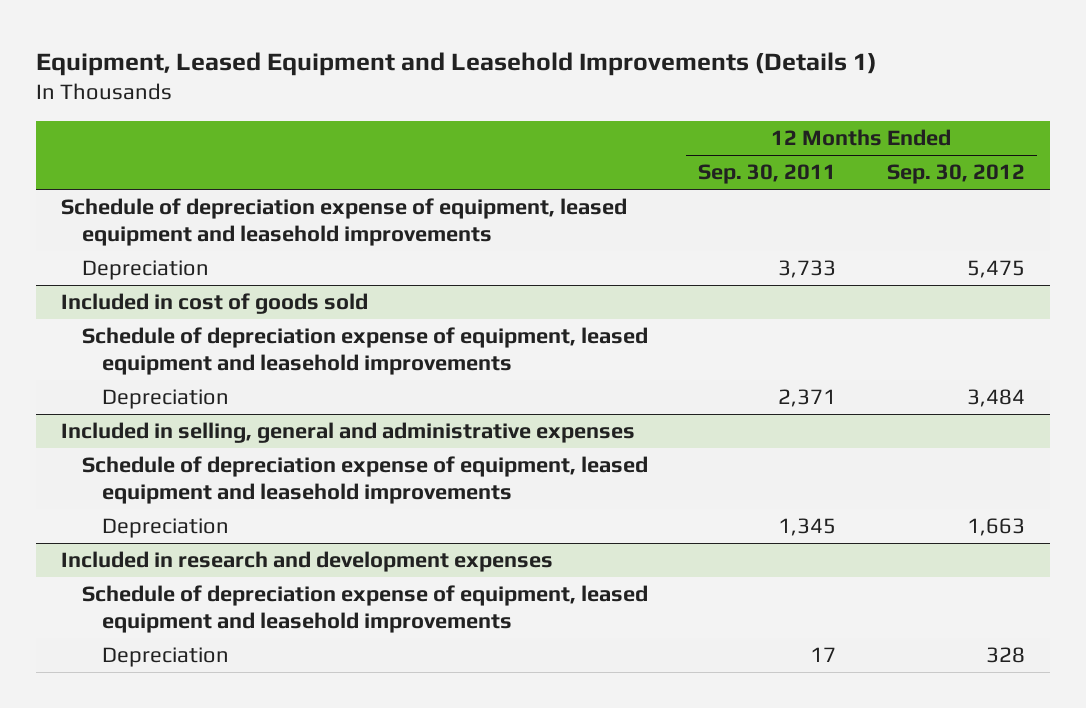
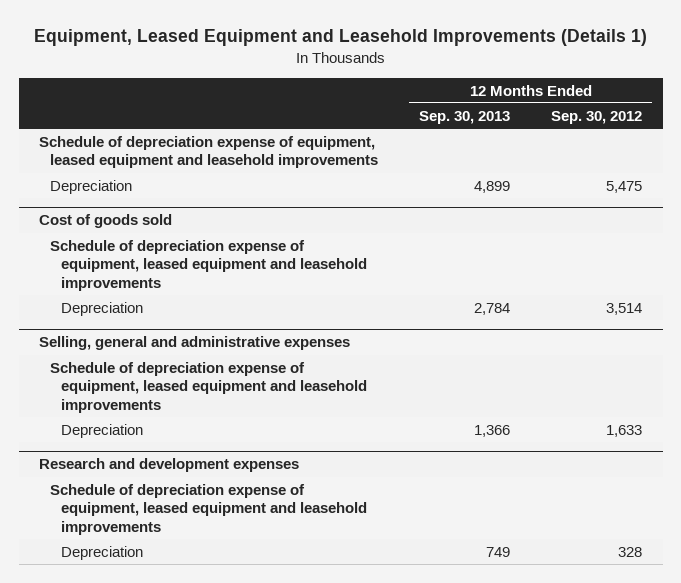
- | 12 Months Ended Sep. 30, 2011 | 12 Months Ended Sep. 30, 2012
+ | 12 Months Ended Sep. 30, 2013 | 12 Months Ended Sep. 30, 2012
- Included in cost of goods sold
+ Cost of goods sold
- Depreciation | 2,371 | 3,484
- Included in selling, general and administrative expenses
+ Depreciation | 2,784 | 3,514
+ Selling, general and administrative expenses
- Depreciation | 1,345 | 1,663
- Included in research and development expenses
+ Depreciation | 1,366 | 1,633
+ Research and development expenses

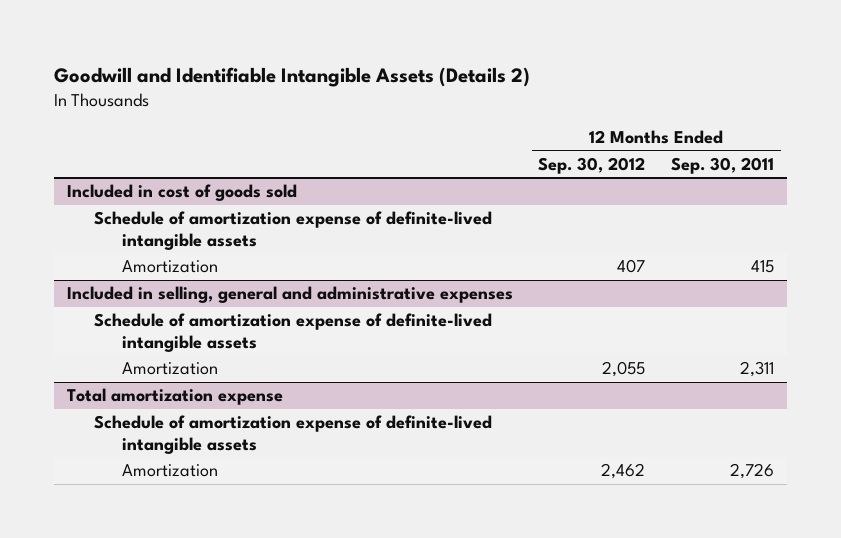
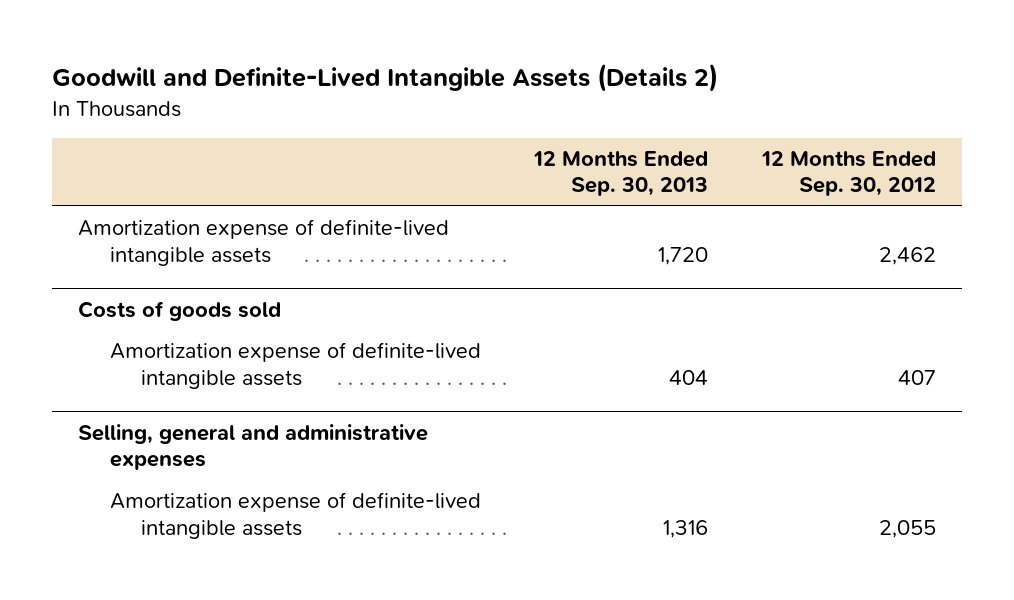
- Goodwill and Identifiable Intangible Assets (Details 2)
+ Goodwill and Definite-Lived Intangible Assets (Details 2)
- | 12 Months Ended Sep. 30, 2012 | 12 Months Ended Sep. 30, 2011
+ | 12 Months Ended Sep. 30, 2013 | 12 Months Ended Sep. 30, 2012
- Included in cost of goods sold
- Schedule of amortization expense of definite-lived intangible assets
- Amortization | 407 | 415
- Included in selling, general and administrative expenses
- Schedule of amortization expense of definite-lived intangible assets
- Amortization | 2,055 | 2,311
- Total amortization expense
- Schedule of amortization expense of definite-lived intangible assets
- Amortization | 2,462 | 2,726
+ Amortization expense of definite-lived intangible assets | 1,720 | 2,462
+ Costs of goods sold
+ Amortization expense of definite-lived intangible assets | 404 | 407
+ Selling, general and administrative expenses
+ Amortization expense of definite-lived intangible assets | 1,316 | 2,055

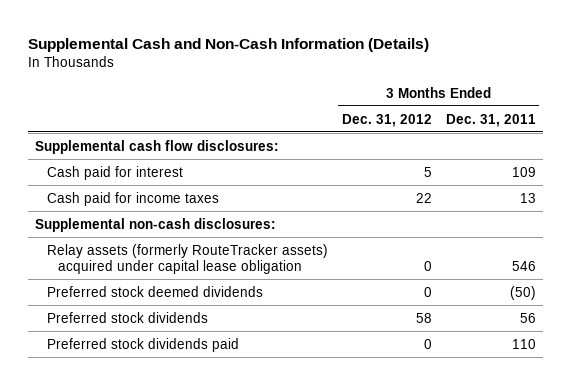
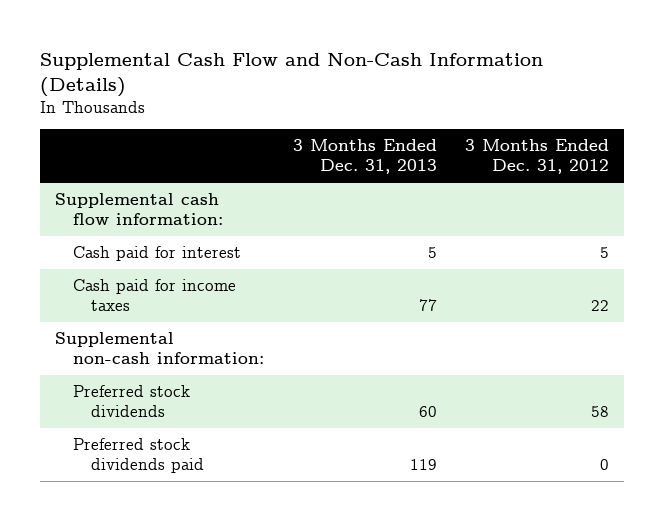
- Supplemental Cash and Non-Cash Information (Details)
+ Supplemental Cash Flow and Non-Cash Information (Details)
- | 3 Months Ended Dec. 31, 2012 | 3 Months Ended Dec. 31, 2011
+ | 3 Months Ended Dec. 31, 2013 | 3 Months Ended Dec. 31, 2012
- Supplemental cash flow disclosures:
+ Supplemental cash flow information:
- Supplemental non-cash disclosures:
- Relay assets (formerly RouteTracker assets) acquired under capital lease obligation | 0 | 546
- Preferred stock deemed dividends | 0 | (50)
+ Supplemental non-cash information:

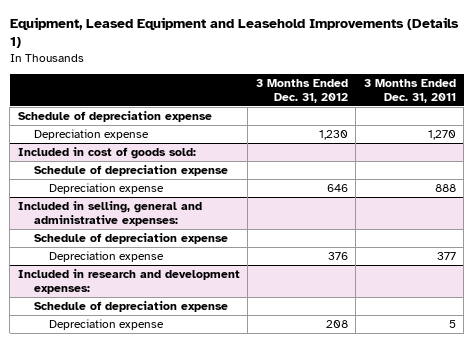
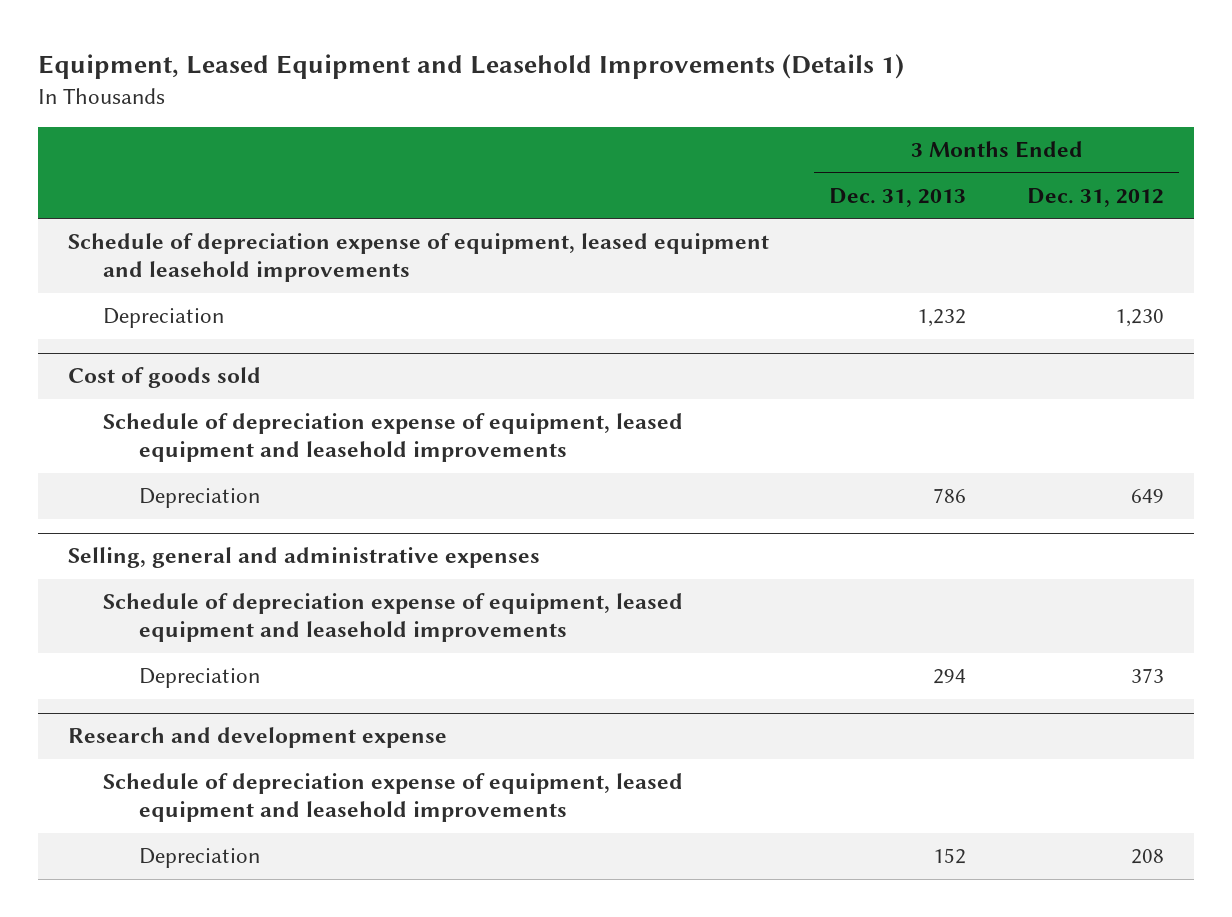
- | 3 Months Ended Dec. 31, 2012 | 3 Months Ended Dec. 31, 2011
+ | 3 Months Ended Dec. 31, 2013 | 3 Months Ended Dec. 31, 2012
- Schedule of depreciation expense
- Depreciation expense | 1,230 | 1,270
- Included in cost of goods sold:
- Schedule of depreciation expense
- Depreciation expense | 646 | 888
- Included in selling, general and administrative expenses:
- Schedule of depreciation expense
- Depreciation expense | 376 | 377
- Included in research and development expenses:
- Schedule of depreciation expense
- Depreciation expense | 208 | 5
+ Schedule of depreciation expense of equipment, leased equipment and leasehold improvements
+ Depreciation | 1,232 | 1,230
+ Cost of goods sold
+ Schedule of depreciation expense of equipment, leased equipment and leasehold improvements
+ Depreciation | 786 | 649
+ Selling, general and administrative expenses
+ Schedule of depreciation expense of equipment, leased equipment and leasehold improvements
+ Depreciation | 294 | 373
+ Research and development expense
+ Schedule of depreciation expense of equipment, leased equipment and leasehold improvements
+ Depreciation | 152 | 208

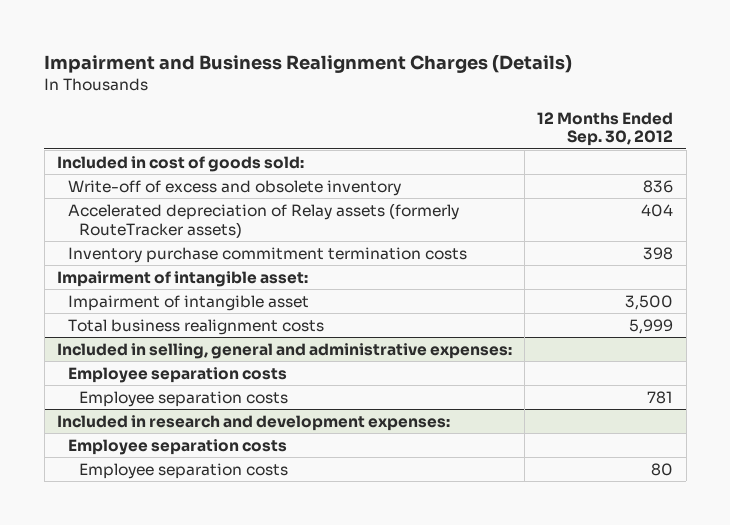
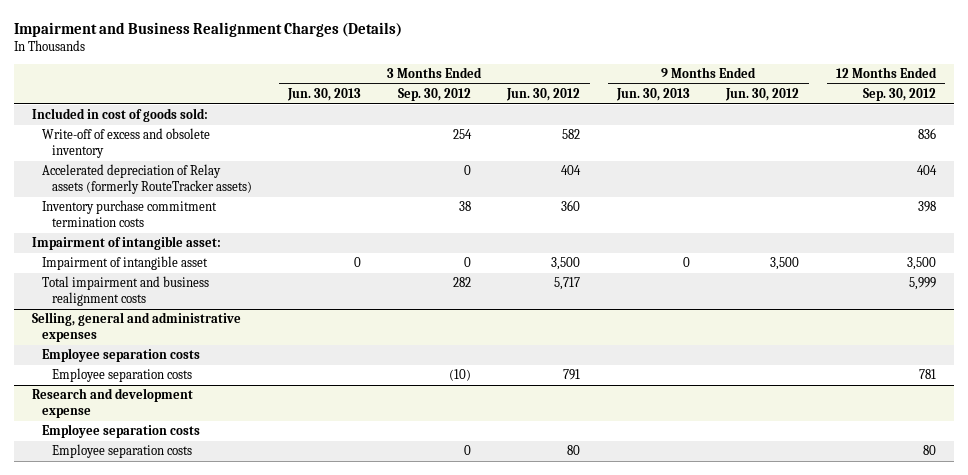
- | 12 Months Ended Sep. 30, 2012
+ | 3 Months Ended Jun. 30, 2013 | 3 Months Ended Sep. 30, 2012 | 3 Months Ended Jun. 30, 2012 | 9 Months Ended Jun. 30, 2013 | 9 Months Ended Jun. 30, 2012 | 12 Months Ended Sep. 30, 2012
- Total business realignment costs | 5,999
- Included in selling, general and administrative expenses:
+ Total impairment and business realignment costs | | 282 | 5,717 | | | 5,999
+ Selling, general and administrative expenses
- Included in research and development expenses:
+ Research and development expense

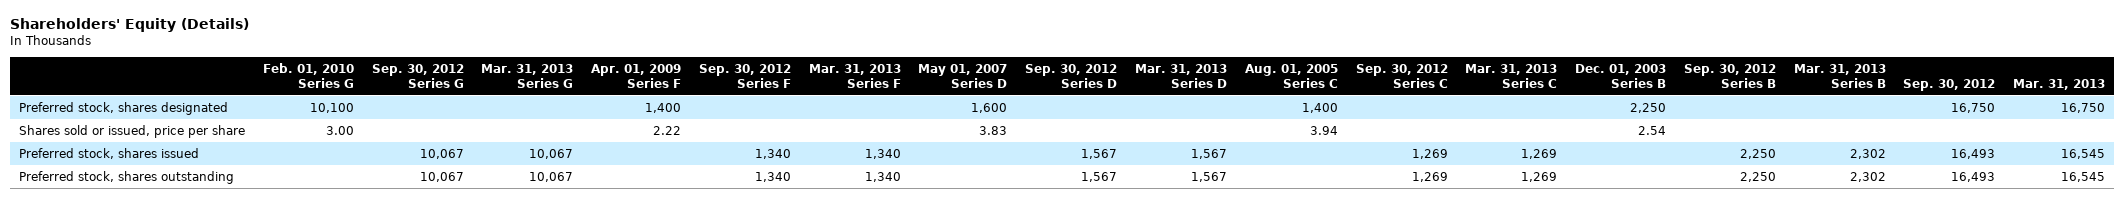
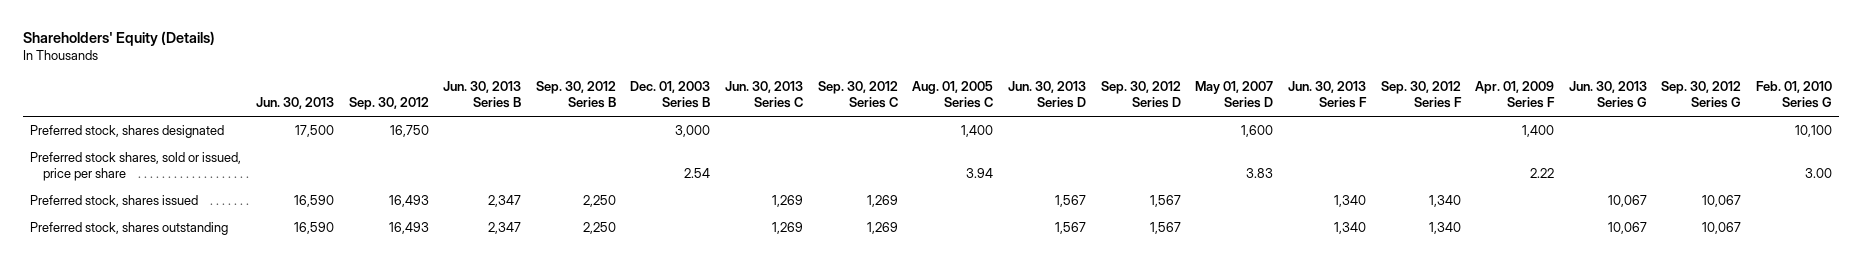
- | Feb. 01, 2010 Series G | Sep. 30, 2012 Series G | Mar. 31, 2013 Series G | Apr. 01, 2009 Series F | Sep. 30, 2012 Series F | Mar. 31, 2013 Series F | May 01, 2007 Series D | Sep. 30, 2012 Series D | Mar. 31, 2013 Series D | Aug. 01, 2005 Series C | Sep. 30, 2012 Series C | Mar. 31, 2013 Series C | Dec. 01, 2003 Series B | Sep. 30, 2012 Series B | Mar. 31, 2013 Series B | Sep. 30, 2012 | Mar. 31, 2013
+ | Jun. 30, 2013 | Sep. 30, 2012 | Jun. 30, 2013 Series B | Sep. 30, 2012 Series B | Dec. 01, 2003 Series B | Jun. 30, 2013 Series C | Sep. 30, 2012 Series C | Aug. 01, 2005 Series C | Jun. 30, 2013 Series D | Sep. 30, 2012 Series D | May 01, 2007 Series D | Jun. 30, 2013 Series F | Sep. 30, 2012 Series F | Apr. 01, 2009 Series F | Jun. 30, 2013 Series G | Sep. 30, 2012 Series G | Feb. 01, 2010 Series G
- Preferred stock, shares designated | 10,100 | | | 1,400 | | | 1,600 | | | 1,400 | | | 2,250 | | | 16,750 | 16,750
- Shares sold or issued, price per share | 3.00 | | | 2.22 | | | 3.83 | | | 3.94 | | | 2.54 | | | |
+ Preferred stock, shares designated | 17,500 | 16,750 | | | 3,000 | | | 1,400 | | | 1,600 | | | 1,400 | | | 10,100
+ Preferred stock shares, sold or issued, price per share | | | | | 2.54 | | | 3.94 | | | 3.83 | | | 2.22 | | | 3.00

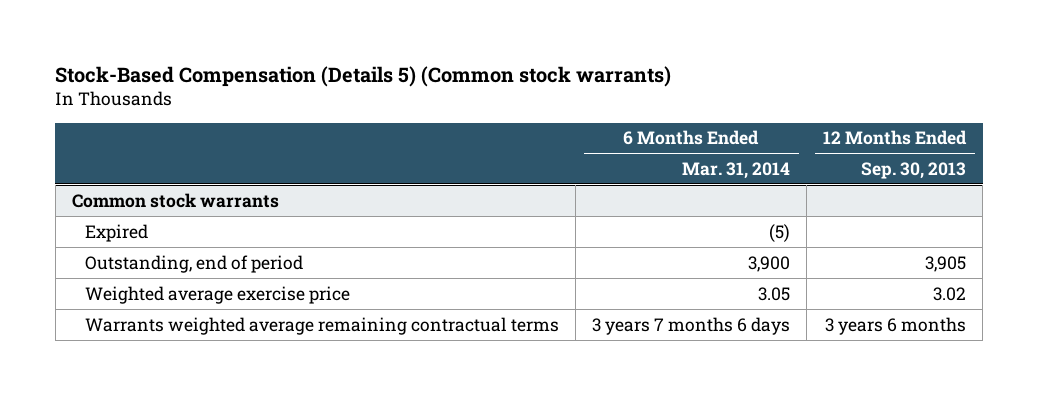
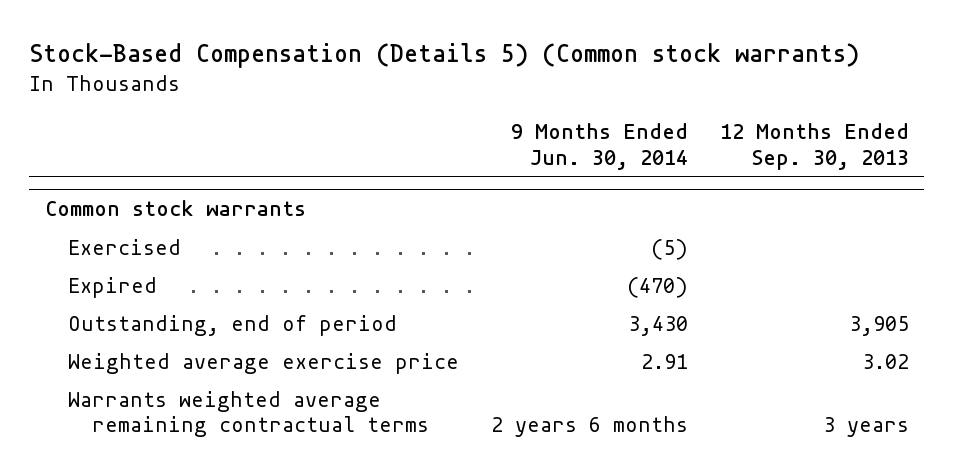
- | 6 Months Ended Mar. 31, 2014 | 12 Months Ended Sep. 30, 2013
+ | 9 Months Ended Jun. 30, 2014 | 12 Months Ended Sep. 30, 2013
@ Common stock warrants
+ Exercised | (5) |
- Warrants weighted average remaining contractual terms | 3 years 7 months 6 days | 3 years 6 months
+ Warrants weighted average remaining contractual terms | 2 years 6 months | 3 years

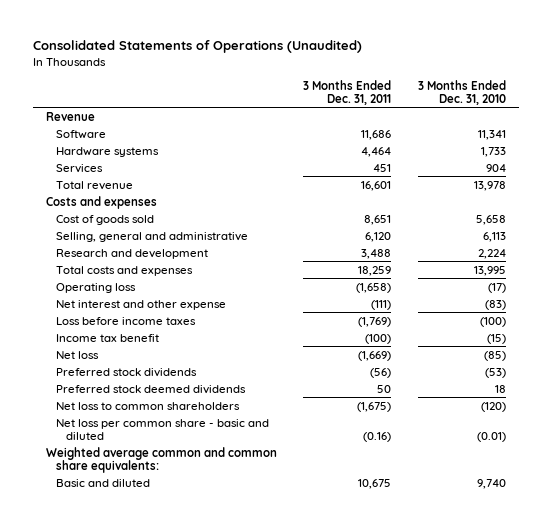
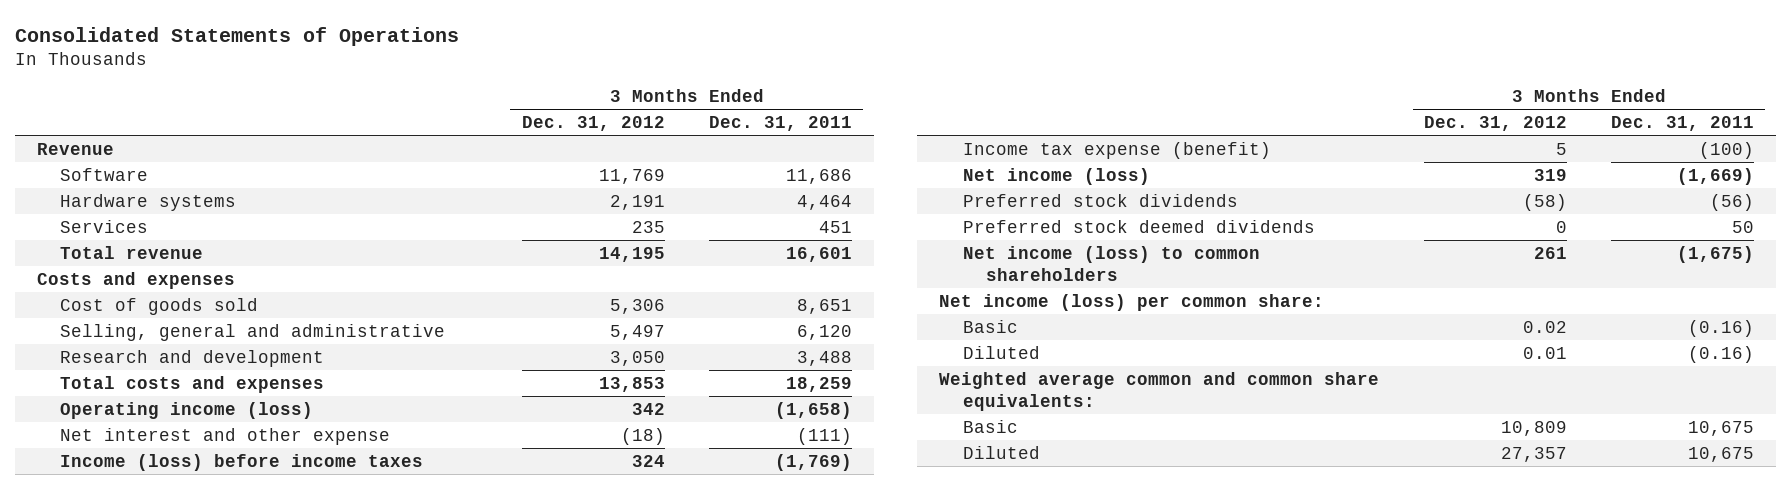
- Consolidated Statements of Operations (Unaudited)
+ Consolidated Statements of Operations
- | 3 Months Ended Dec. 31, 2011 | 3 Months Ended Dec. 31, 2010
+ | 3 Months Ended Dec. 31, 2012 | 3 Months Ended Dec. 31, 2011
- Operating loss | (1,658) | (17)
+ Operating income (loss) | 342 | (1,658)
- Loss before income taxes | (1,769) | (100)
- Income tax benefit | (100) | (15)
- Net loss | (1,669) | (85)
+ Income (loss) before income taxes | 324 | (1,769)
+ Income tax expense (benefit) | 5 | (100)
+ Net income (loss) | 319 | (1,669)
- Net loss to common shareholders | (1,675) | (120)
- Net loss per common share - basic and diluted | (0.16) | (0.01)
+ Net income (loss) to common shareholders | 261 | (1,675)
+ Net income (loss) per common share:
+ Basic | 0.02 | (0.16)
+ Diluted | 0.01 | (0.16)
- Basic and diluted | 10,675 | 9,740
+ Basic | 10,809 | 10,675
+ Diluted | 27,357 | 10,675

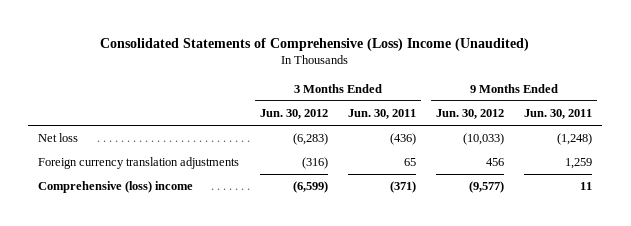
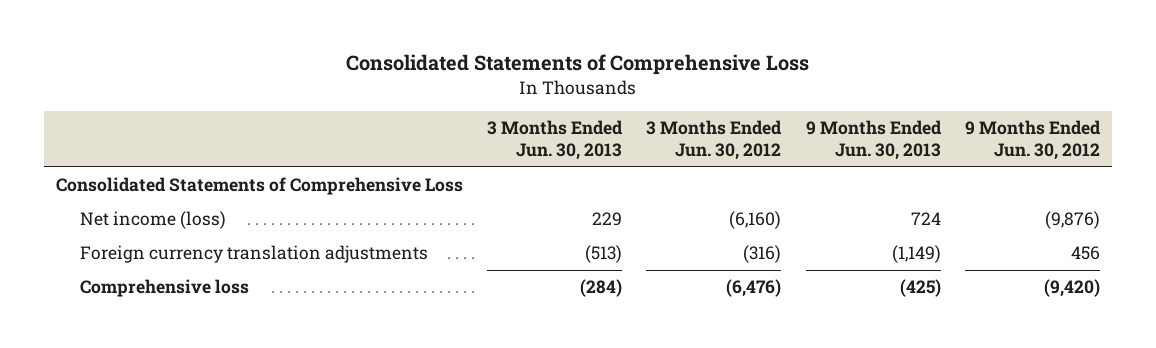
- Consolidated Statements of Comprehensive (Loss) Income (Unaudited)
+ Consolidated Statements of Comprehensive Loss
- | 3 Months Ended Jun. 30, 2012 | 3 Months Ended Jun. 30, 2011 | 9 Months Ended Jun. 30, 2012 | 9 Months Ended Jun. 30, 2011
+ | 3 Months Ended Jun. 30, 2013 | 3 Months Ended Jun. 30, 2012 | 9 Months Ended Jun. 30, 2013 | 9 Months Ended Jun. 30, 2012
- Net loss | (6,283) | (436) | (10,033) | (1,248)
+ Consolidated Statements of Comprehensive Loss
+ Net income (loss) | 229 | (6,160) | 724 | (9,876)
- Comprehensive (loss) income | (6,599) | (371) | (9,577) | 11
+ Comprehensive loss | (284) | (6,476) | (425) | (9,420)

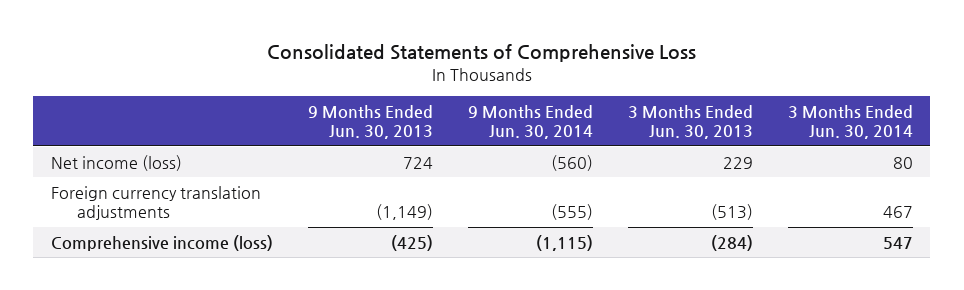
- | 3 Months Ended Jun. 30, 2013 | 3 Months Ended Jun. 30, 2012 | 9 Months Ended Jun. 30, 2013 | 9 Months Ended Jun. 30, 2012
+ | 9 Months Ended Jun. 30, 2013 | 9 Months Ended Jun. 30, 2014 | 3 Months Ended Jun. 30, 2013 | 3 Months Ended Jun. 30, 2014
- Consolidated Statements of Comprehensive Loss
- Comprehensive loss | (284) | (6,476) | (425) | (9,420)
+ Comprehensive income (loss) | (425) | (1,115) | (284) | 547

